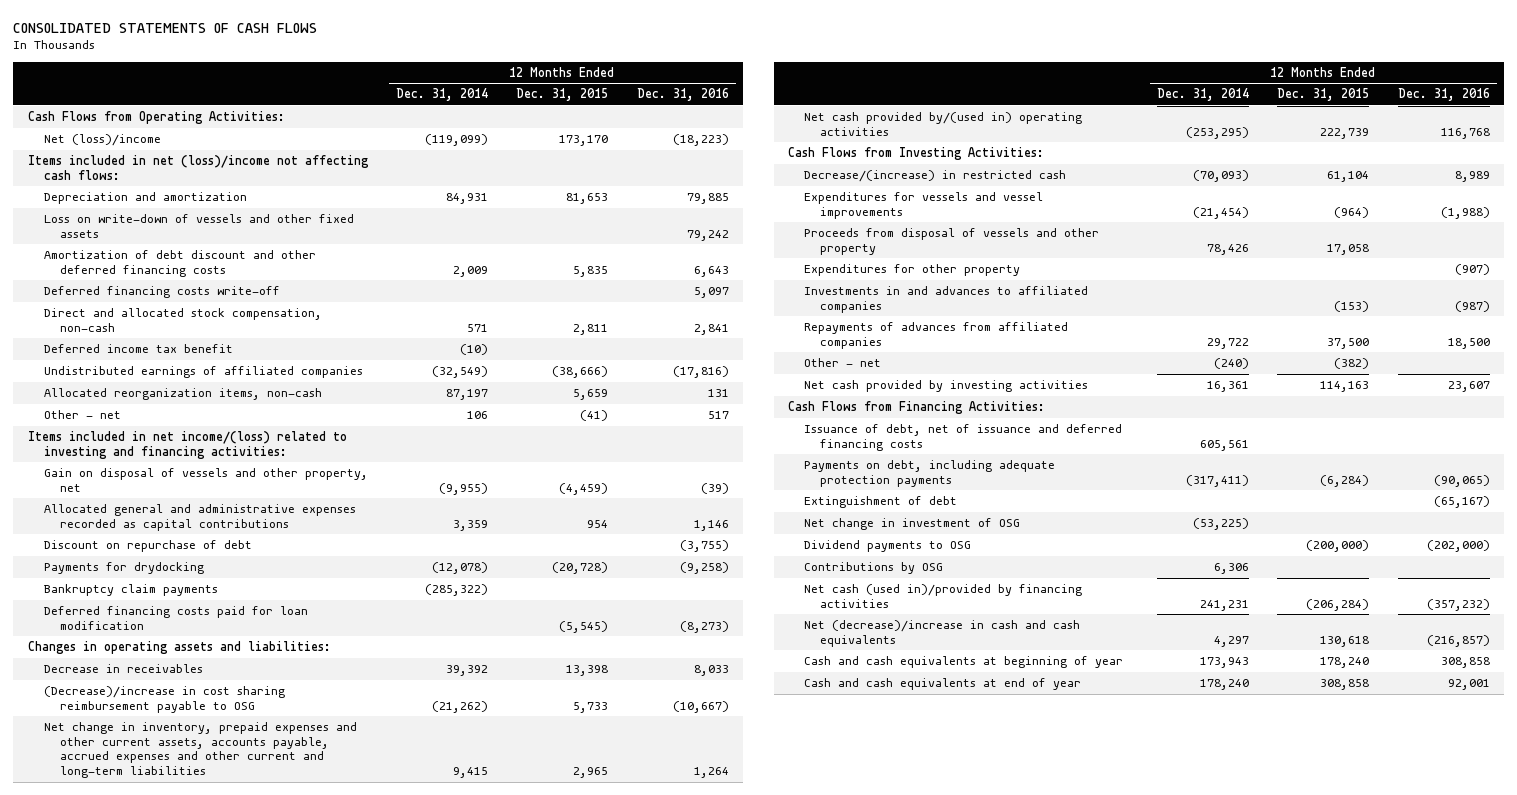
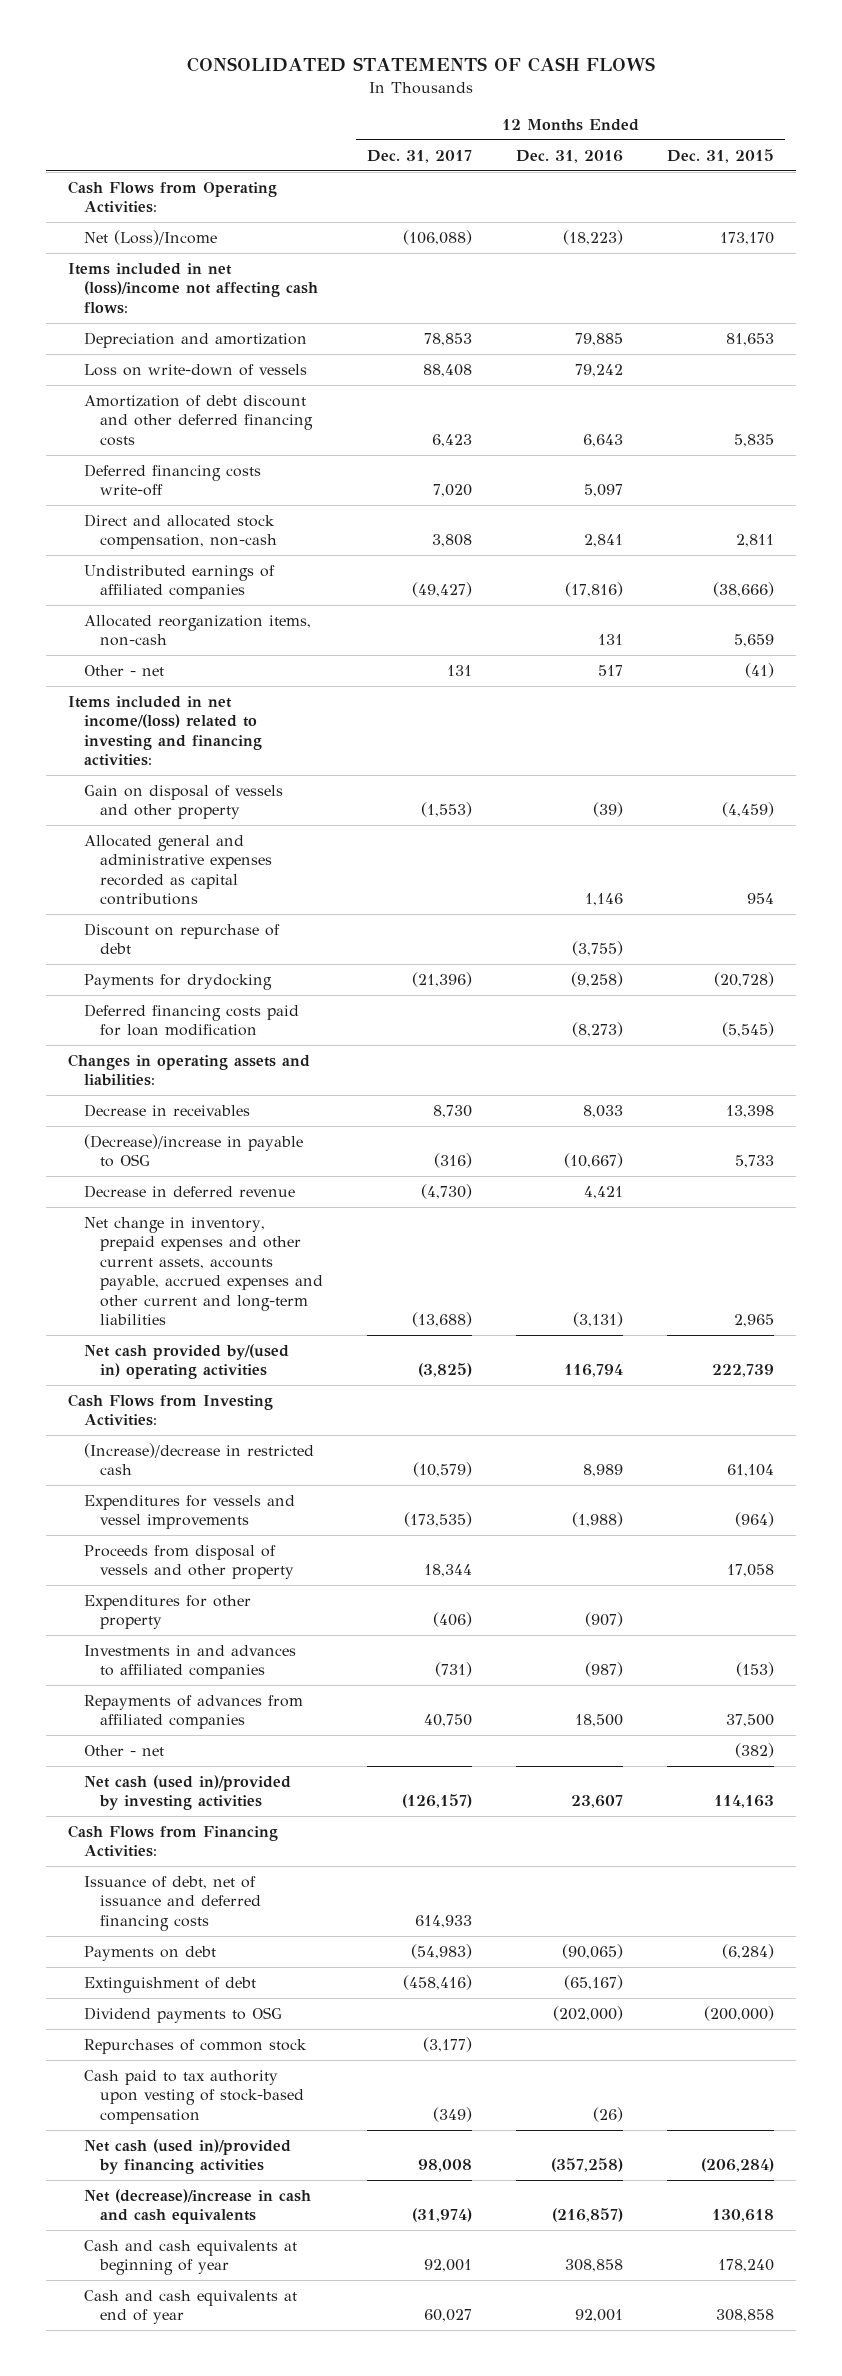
- | 12 Months Ended Dec. 31, 2014 | 12 Months Ended Dec. 31, 2015 | 12 Months Ended Dec. 31, 2016
+ | 12 Months Ended Dec. 31, 2017 | 12 Months Ended Dec. 31, 2016 | 12 Months Ended Dec. 31, 2015
- Net (loss)/income | (119,099) | 173,170 | (18,223)
+ Net (Loss)/Income | (106,088) | (18,223) | 173,170
- Loss on write-down of vessels and other fixed assets | | | 79,242
+ Loss on write-down of vessels | 88,408 | 79,242 |
- Deferred income tax benefit | (10) | |
- Gain on disposal of vessels and other property, net | (9,955) | (4,459) | (39)
+ Gain on disposal of vessels and other property | (1,553) | (39) | (4,459)
- Bankruptcy claim payments | (285,322) | |
- (Decrease)/increase in cost sharing reimbursement payable to OSG | (21,262) | 5,733 | (10,667)
- Net change in inventory, prepaid expenses and other current assets, accounts payable, accrued expenses and other current and long-term liabilities | 9,415 | 2,965 | 1,264
- Net cash provided by/(used in) operating activities | (253,295) | 222,739 | 116,768
+ (Decrease)/increase in payable to OSG | (316) | (10,667) | 5,733
+ Decrease in deferred revenue | (4,730) | 4,421 |
+ Net change in inventory, prepaid expenses and other current assets, accounts payable, accrued expenses and other current and long-term liabilities | (13,688) | (3,131) | 2,965
+ Net cash provided by/(used in) operating activities | (3,825) | 116,794 | 222,739
- Decrease/(increase) in restricted cash | (70,093) | 61,104 | 8,989
+ (Increase)/decrease in restricted cash | (10,579) | 8,989 | 61,104
- Net cash provided by investing activities | 16,361 | 114,163 | 23,607
+ Net cash (used in)/provided by investing activities | (126,157) | 23,607 | 114,163
- Payments on debt, including adequate protection payments | (317,411) | (6,284) | (90,065)
+ Payments on debt | (54,983) | (90,065) | (6,284)
- Net change in investment of OSG | (53,225) | |
- Contributions by OSG | 6,306 | |
- Net cash (used in)/provided by financing activities | 241,231 | (206,284) | (357,232)
+ Repurchases of common stock | (3,177) | |
+ Cash paid to tax authority upon vesting of stock-based compensation | (349) | (26) |
+ Net cash (used in)/provided by financing activities | 98,008 | (357,258) | (206,284)

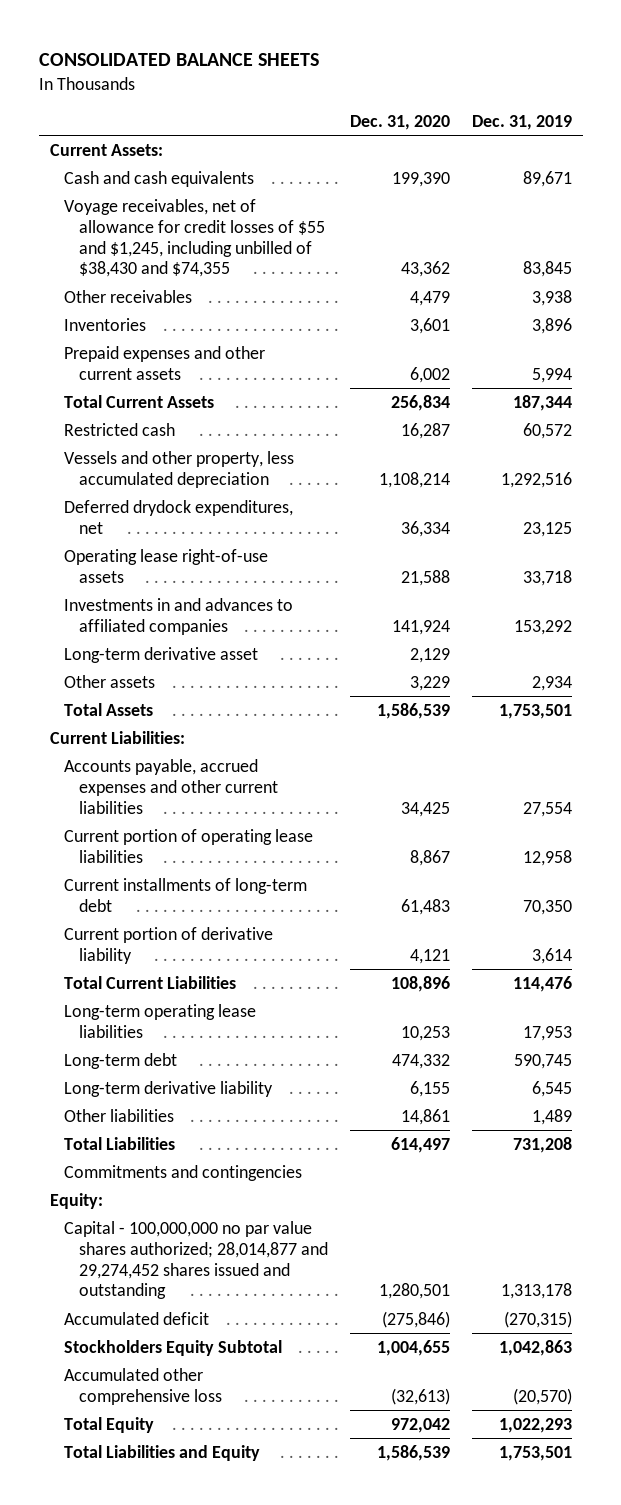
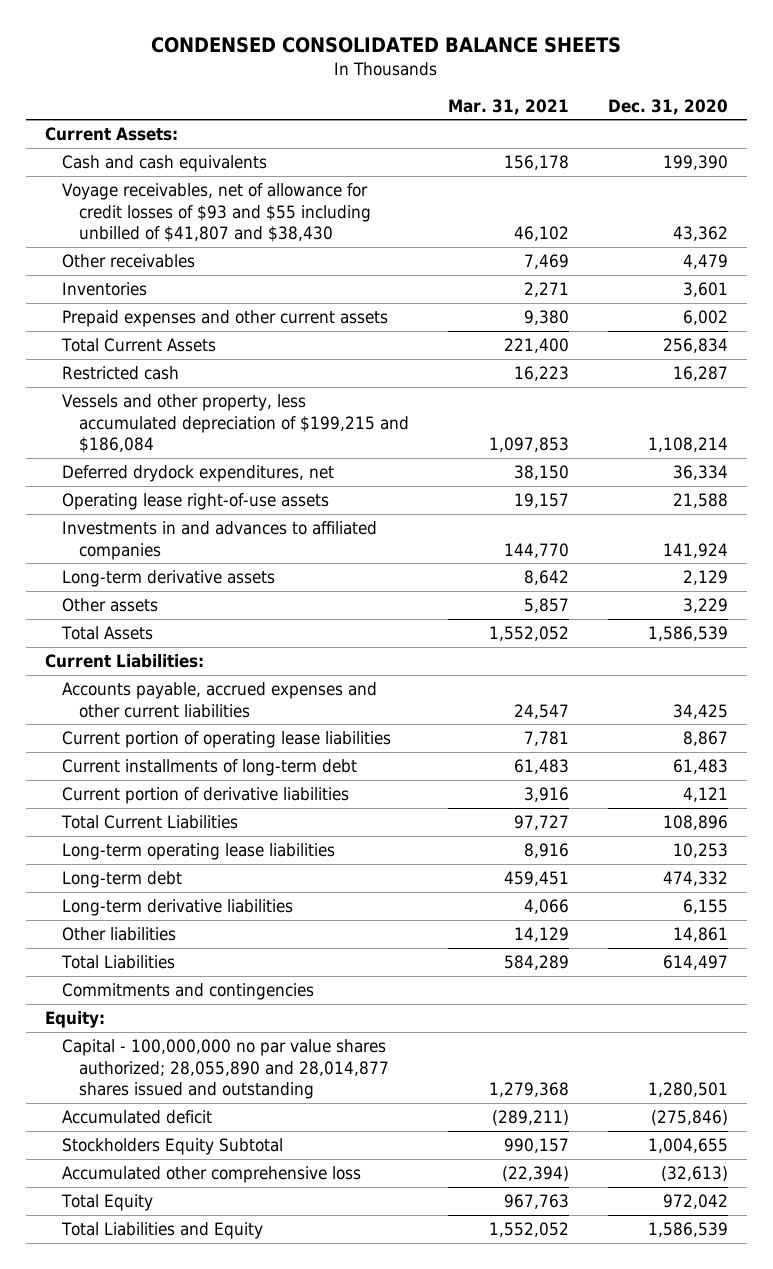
- CONSOLIDATED BALANCE SHEETS
+ CONDENSED CONSOLIDATED BALANCE SHEETS
- | Dec. 31, 2020 | Dec. 31, 2019
+ | Mar. 31, 2021 | Dec. 31, 2020
- Voyage receivables, net of allowance for credit losses of $55 and $1,245, including unbilled of $38,430 and $74,355 | 43,362 | 83,845
+ Voyage receivables, net of allowance for credit losses of $93 and $55 including unbilled of $41,807 and $38,430 | 46,102 | 43,362
- Vessels and other property, less accumulated depreciation | 1,108,214 | 1,292,516
+ Vessels and other property, less accumulated depreciation of $199,215 and $186,084 | 1,097,853 | 1,108,214
- Long-term derivative asset | 2,129 |
+ Long-term derivative assets | 8,642 | 2,129
- Current portion of derivative liability | 4,121 | 3,614
+ Current portion of derivative liabilities | 3,916 | 4,121
- Long-term derivative liability | 6,155 | 6,545
+ Long-term derivative liabilities | 4,066 | 6,155
- Capital - 100,000,000 no par value shares authorized; 28,014,877 and 29,274,452 shares issued and outstanding | 1,280,501 | 1,313,178
+ Capital - 100,000,000 no par value shares authorized; 28,055,890 and 28,014,877 shares issued and outstanding | 1,279,368 | 1,280,501

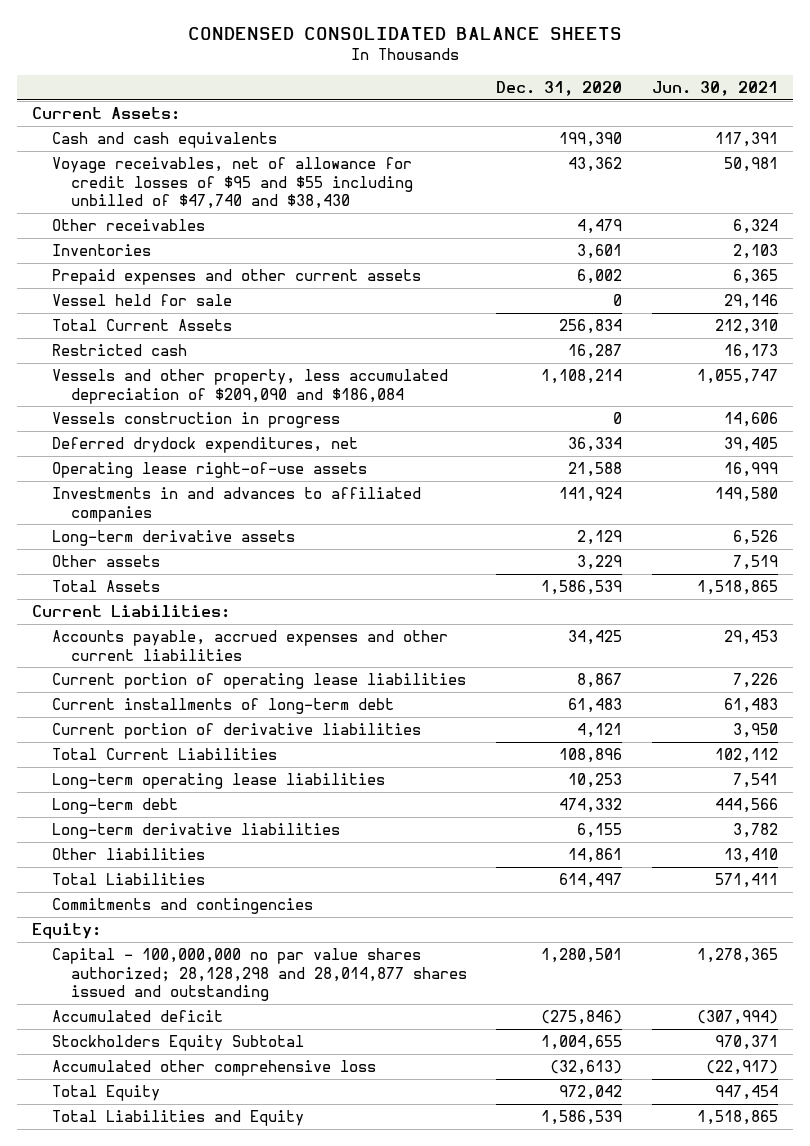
- | Mar. 31, 2021 | Dec. 31, 2020
+ | Dec. 31, 2020 | Jun. 30, 2021
- Voyage receivables, net of allowance for credit losses of $93 and $55 including unbilled of $41,807 and $38,430 | 46,102 | 43,362
+ Voyage receivables, net of allowance for credit losses of $95 and $55 including unbilled of $47,740 and $38,430 | 43,362 | 50,981
+ Vessel held for sale | 0 | 29,146
- Vessels and other property, less accumulated depreciation of $199,215 and $186,084 | 1,097,853 | 1,108,214
+ Vessels and other property, less accumulated depreciation of $209,090 and $186,084 | 1,108,214 | 1,055,747
+ Vessels construction in progress | 0 | 14,606
- Capital - 100,000,000 no par value shares authorized; 28,055,890 and 28,014,877 shares issued and outstanding | 1,279,368 | 1,280,501
+ Capital - 100,000,000 no par value shares authorized; 28,128,298 and 28,014,877 shares issued and outstanding | 1,280,501 | 1,278,365

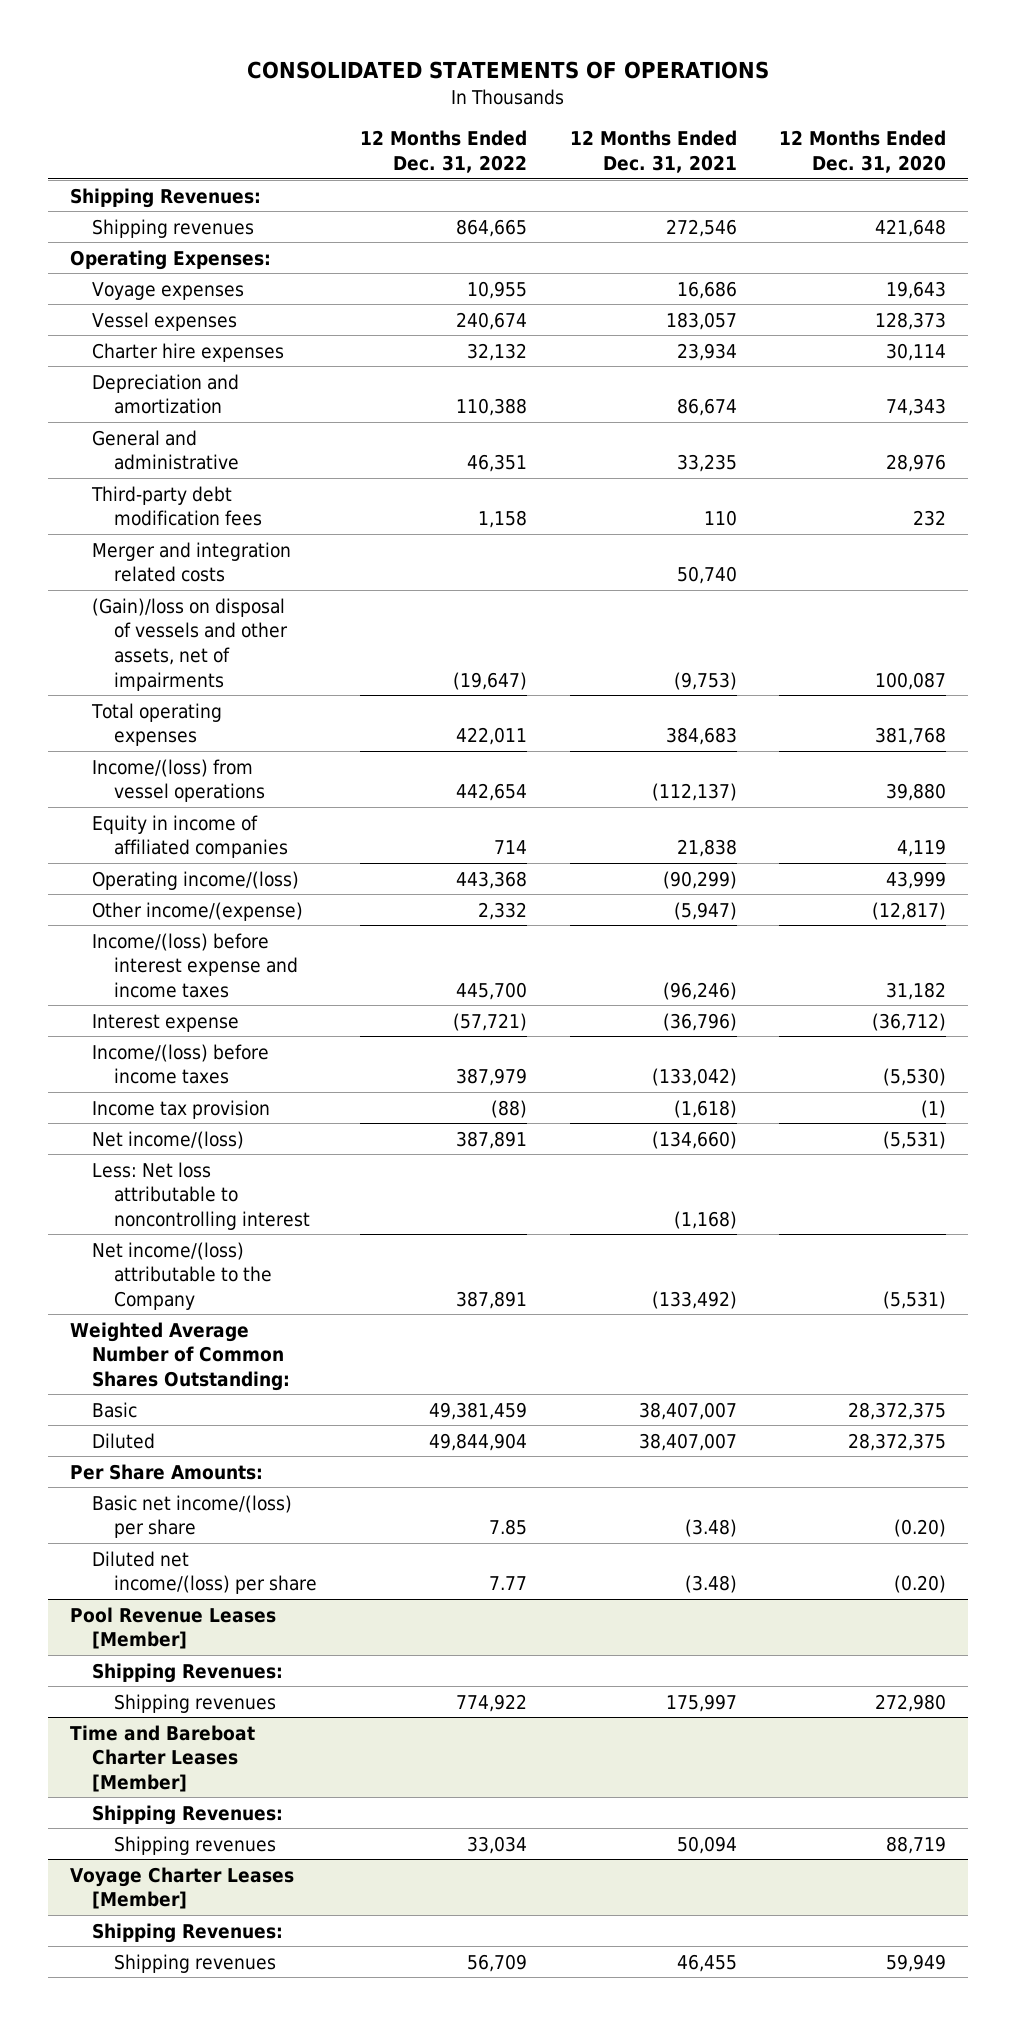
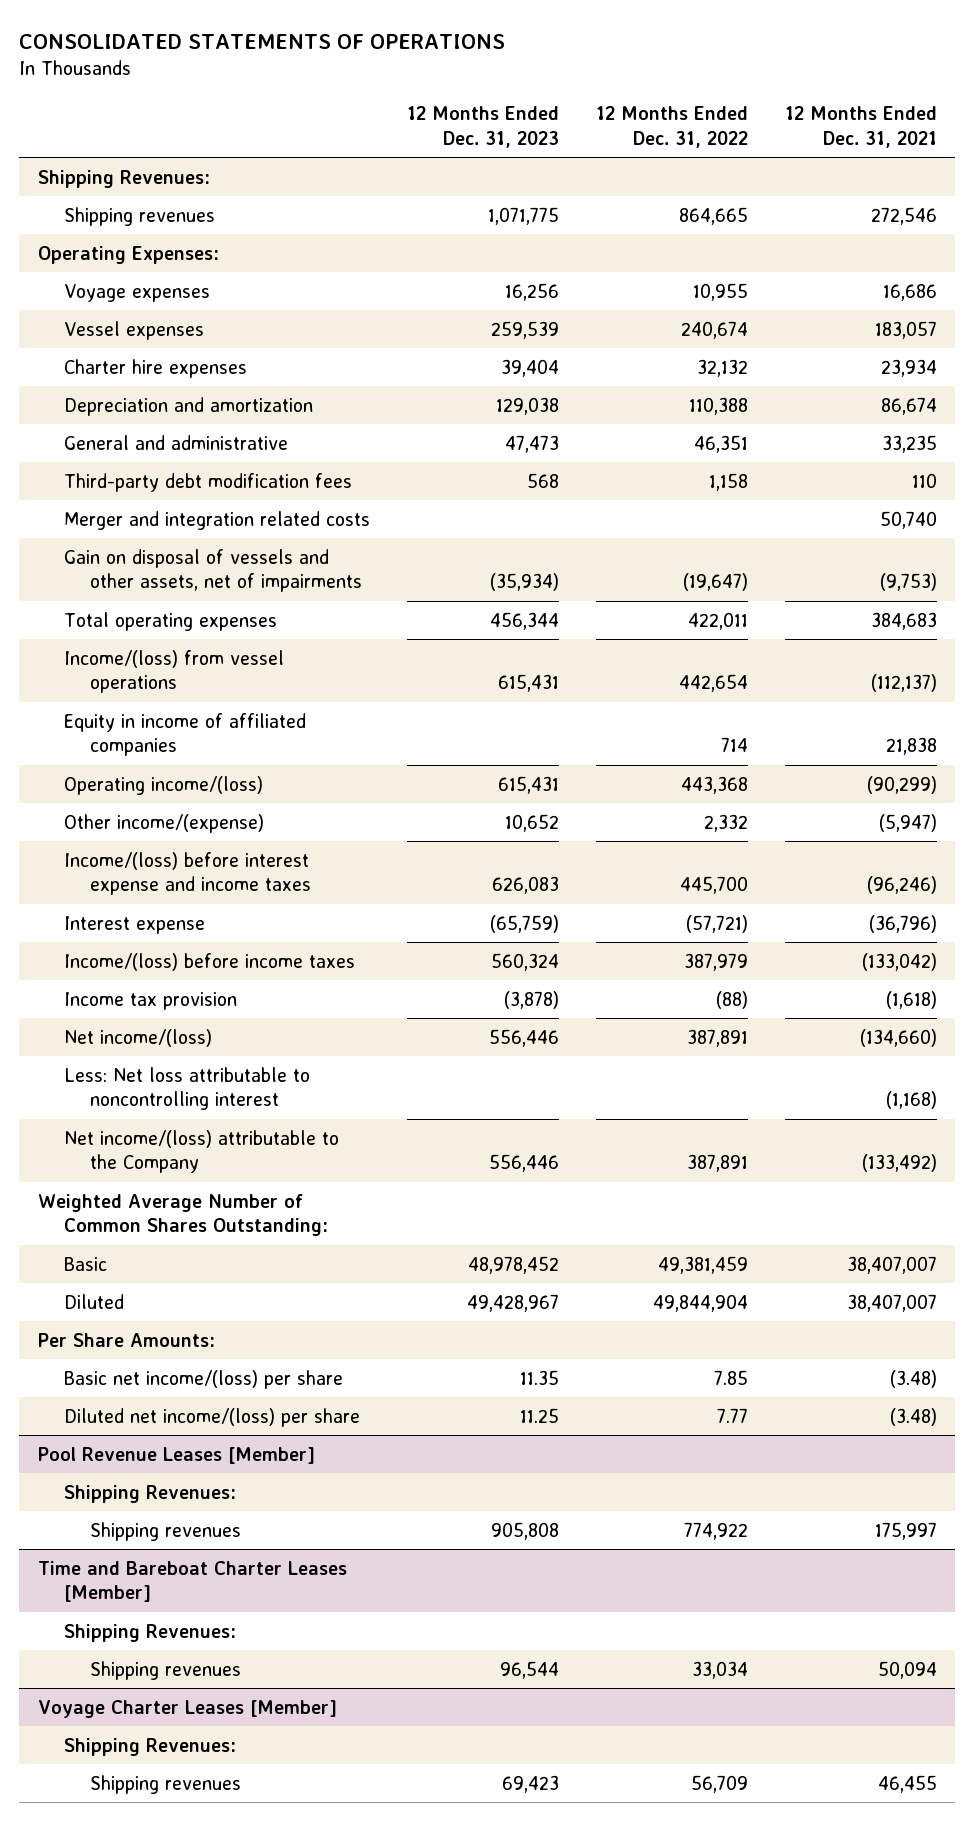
- | 12 Months Ended Dec. 31, 2022 | 12 Months Ended Dec. 31, 2021 | 12 Months Ended Dec. 31, 2020
+ | 12 Months Ended Dec. 31, 2023 | 12 Months Ended Dec. 31, 2022 | 12 Months Ended Dec. 31, 2021
- (Gain)/loss on disposal of vessels and other assets, net of impairments | (19,647) | (9,753) | 100,087
+ Gain on disposal of vessels and other assets, net of impairments | (35,934) | (19,647) | (9,753)

